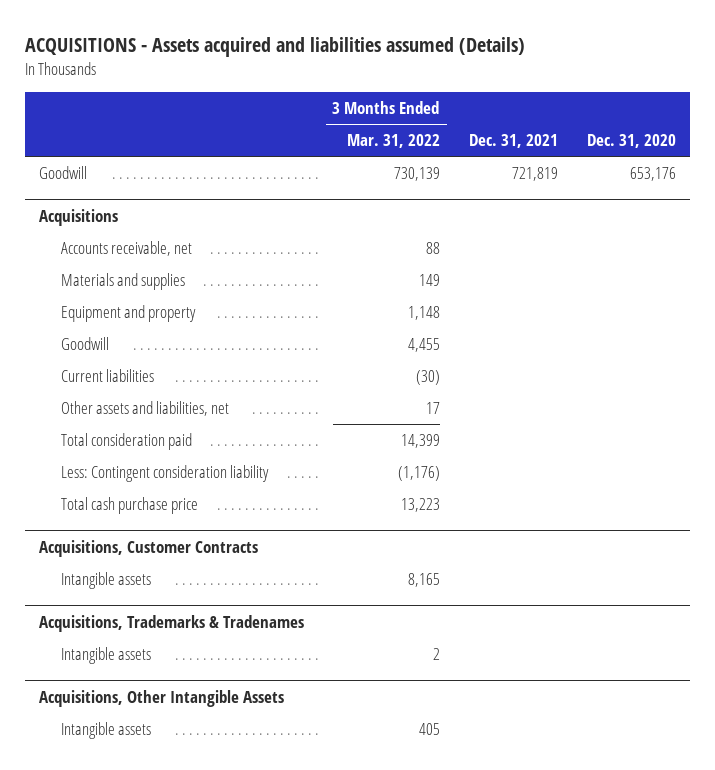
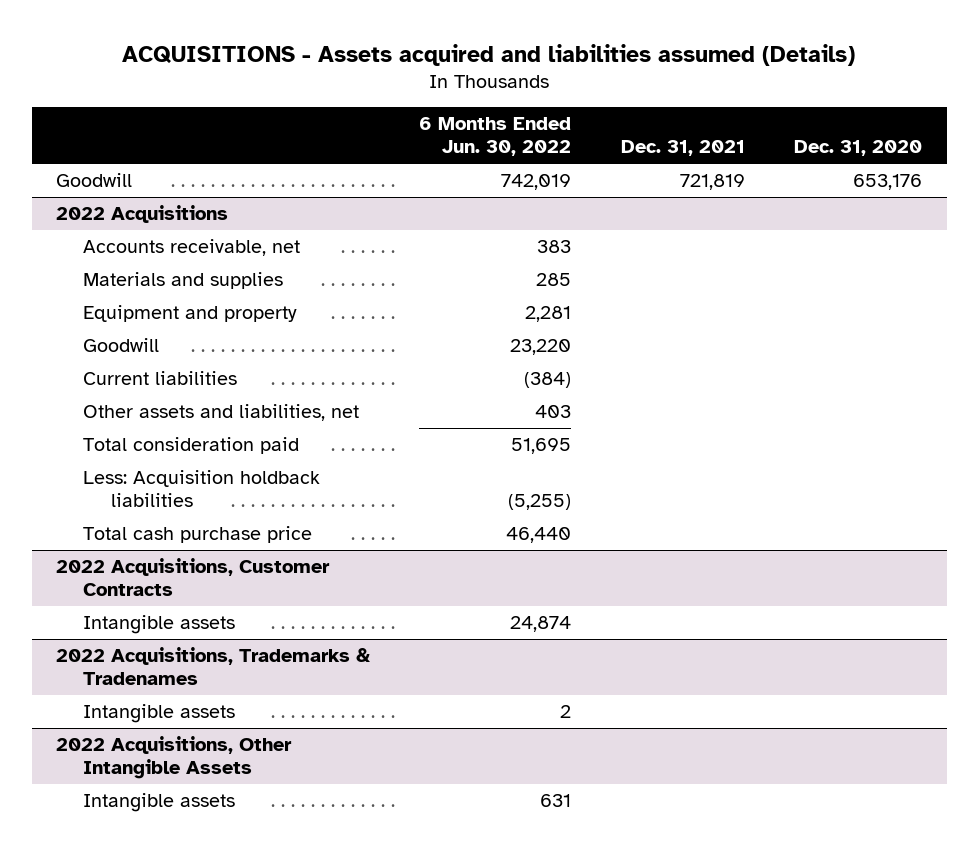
- | 3 Months Ended Mar. 31, 2022 | Dec. 31, 2021 | Dec. 31, 2020
+ | 6 Months Ended Jun. 30, 2022 | Dec. 31, 2021 | Dec. 31, 2020
- Acquisitions
- Accounts receivable, net | 88 | |
- Materials and supplies | 149 | |
- Equipment and property | 1,148 | |
- Goodwill | 4,455 | |
- Current liabilities | (30) | |
- Other assets and liabilities, net | 17 | |
- Total consideration paid | 14,399 | |
- Less: Contingent consideration liability | (1,176) | |
- Total cash purchase price | 13,223 | |
- Acquisitions, Customer Contracts
+ 2022 Acquisitions
+ Accounts receivable, net | 383 | |
+ Materials and supplies | 285 | |
+ Equipment and property | 2,281 | |
+ Goodwill | 23,220 | |
+ Current liabilities | (384) | |
+ Other assets and liabilities, net | 403 | |
+ Total consideration paid | 51,695 | |
+ Less: Acquisition holdback liabilities | (5,255) | |
+ Total cash purchase price | 46,440 | |
+ 2022 Acquisitions, Customer Contracts
- Acquisitions, Trademarks & Tradenames
+ 2022 Acquisitions, Trademarks & Tradenames
- Acquisitions, Other Intangible Assets
+ 2022 Acquisitions, Other Intangible Assets

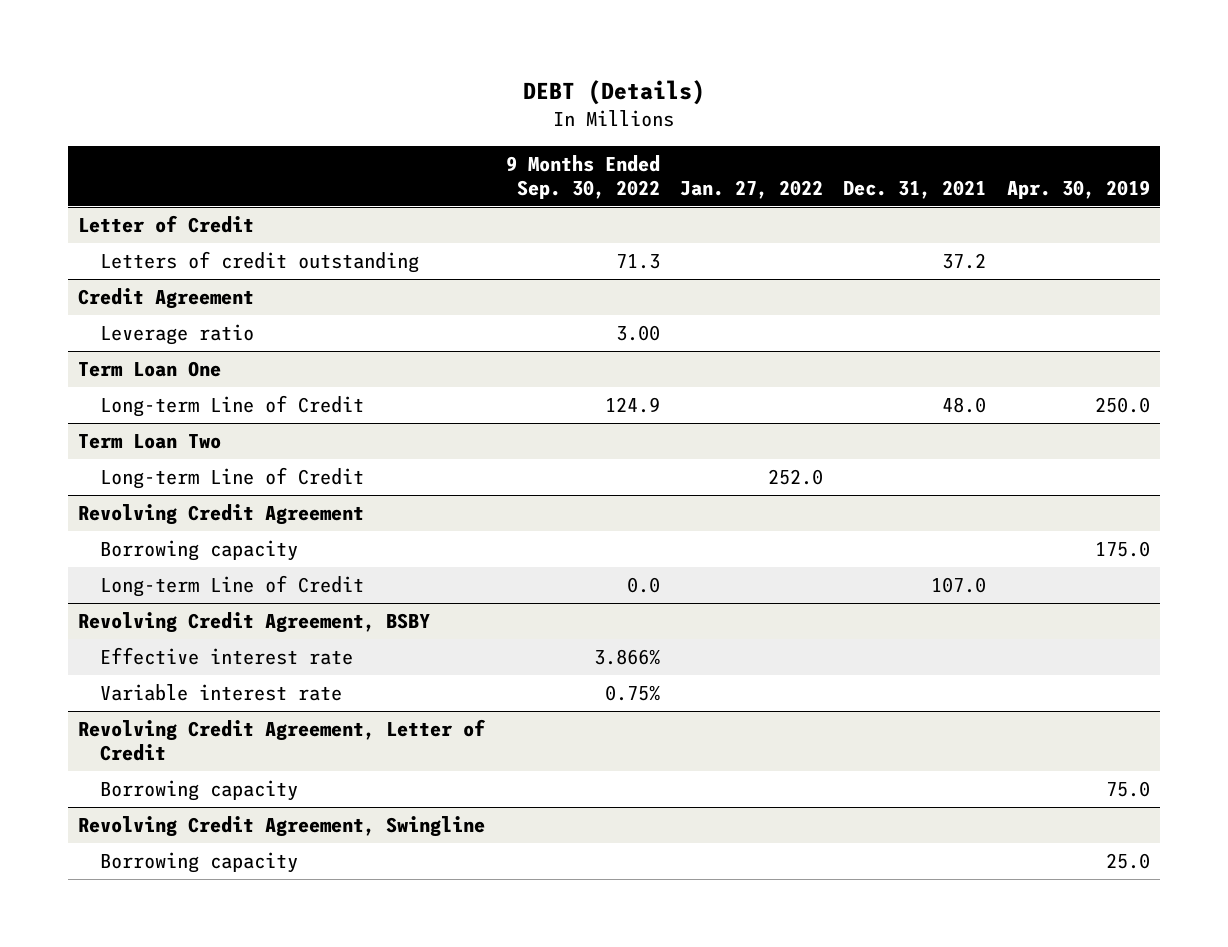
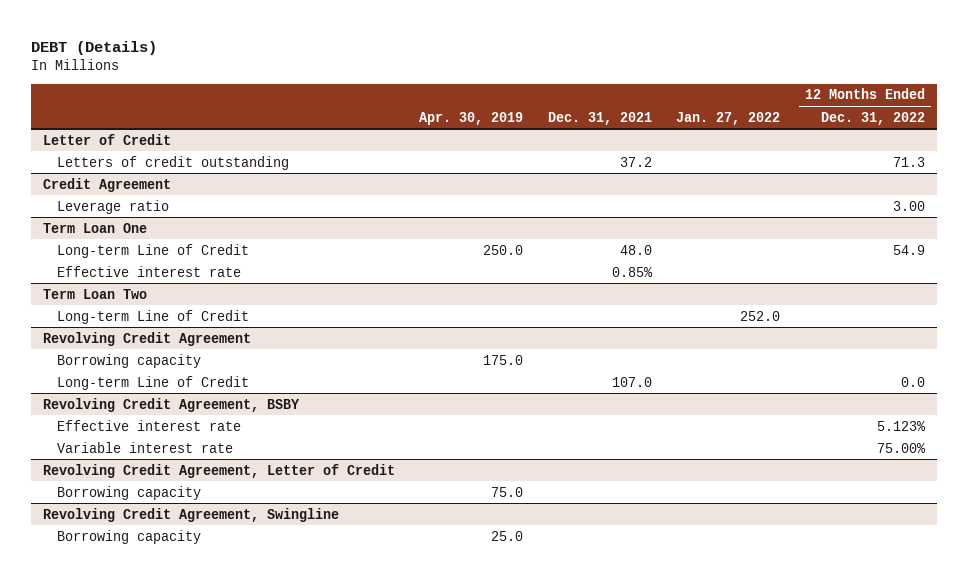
- | 9 Months Ended Sep. 30, 2022 | Jan. 27, 2022 | Dec. 31, 2021 | Apr. 30, 2019
+ | Apr. 30, 2019 | Dec. 31, 2021 | Jan. 27, 2022 | 12 Months Ended Dec. 31, 2022
@ Term Loan One
+ Effective interest rate | | 0.85% | |

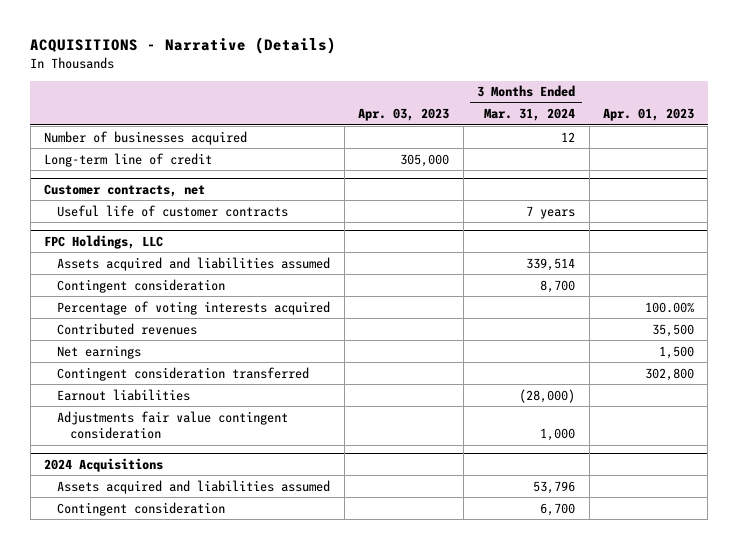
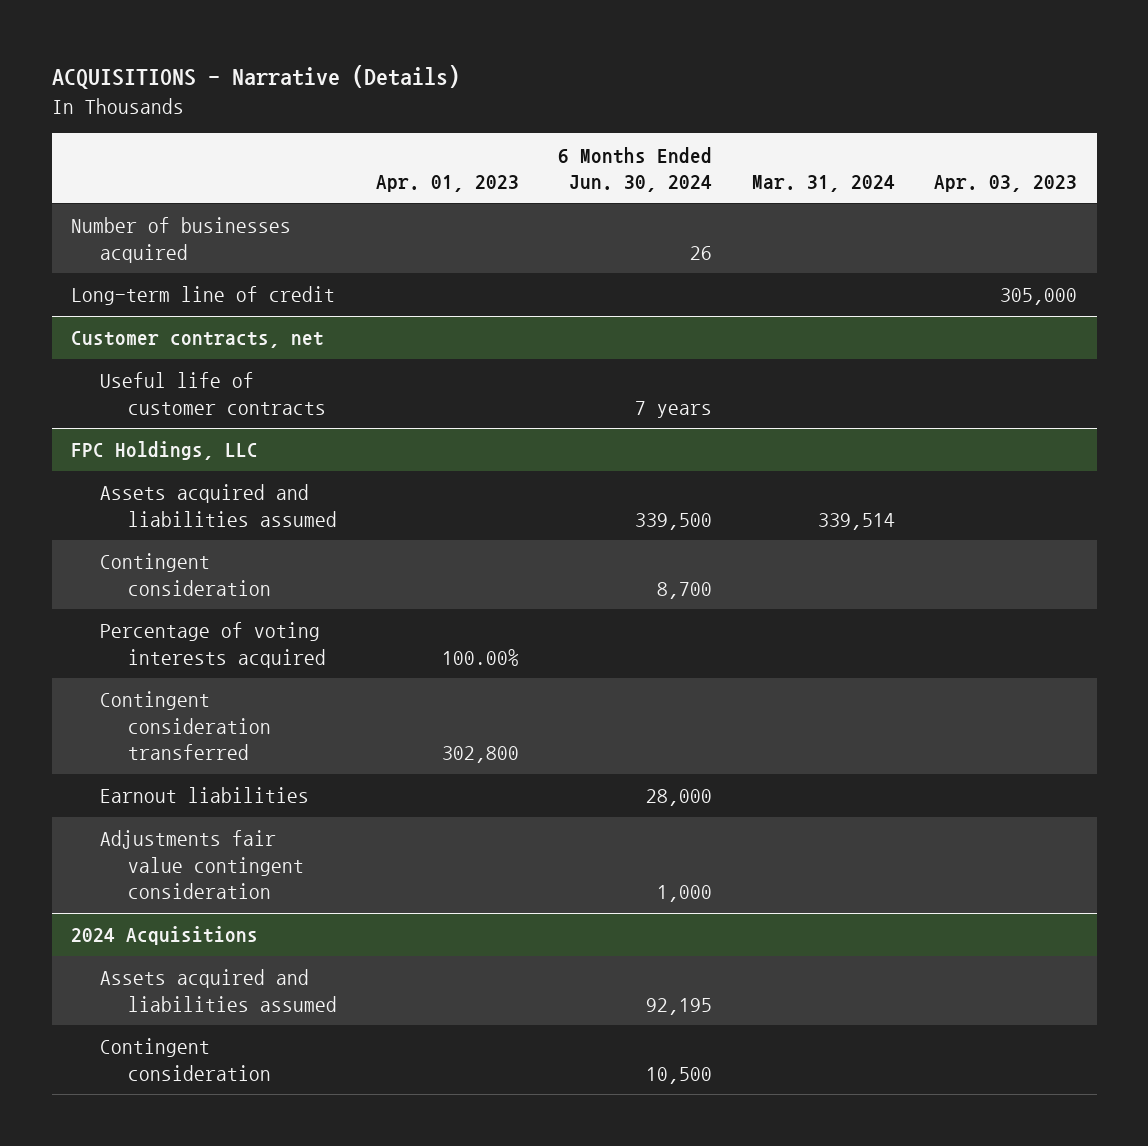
- | Apr. 03, 2023 | 3 Months Ended Mar. 31, 2024 | Apr. 01, 2023
+ | Apr. 01, 2023 | 6 Months Ended Jun. 30, 2024 | Mar. 31, 2024 | Apr. 03, 2023
@ FPC Holdings, LLC
- Contributed revenues | | | 35,500
- Net earnings | | | 1,500

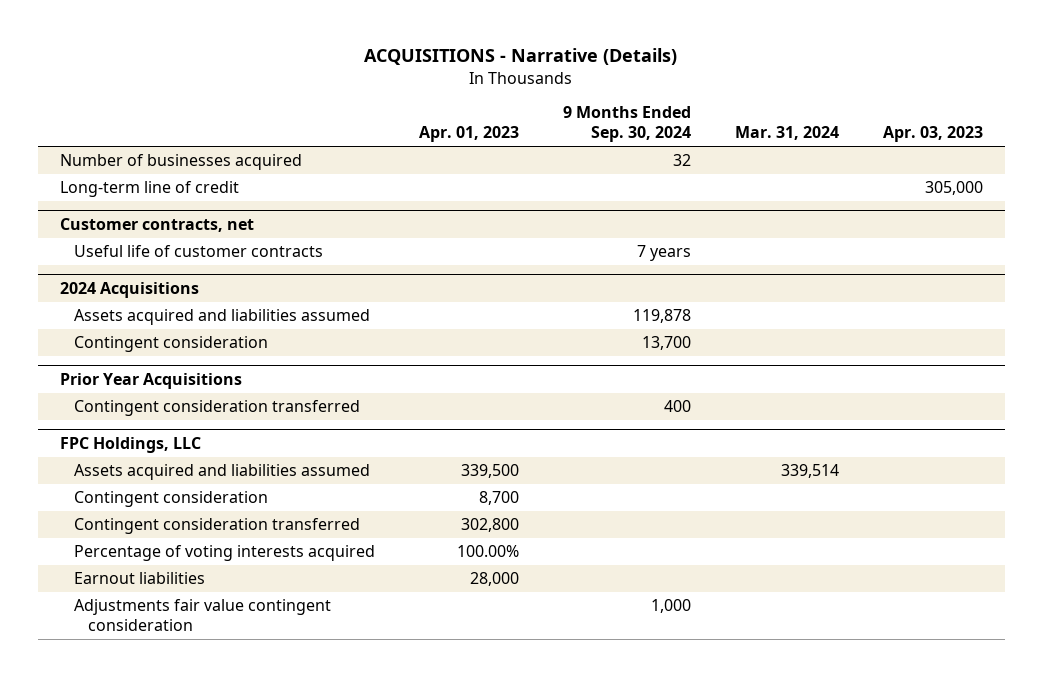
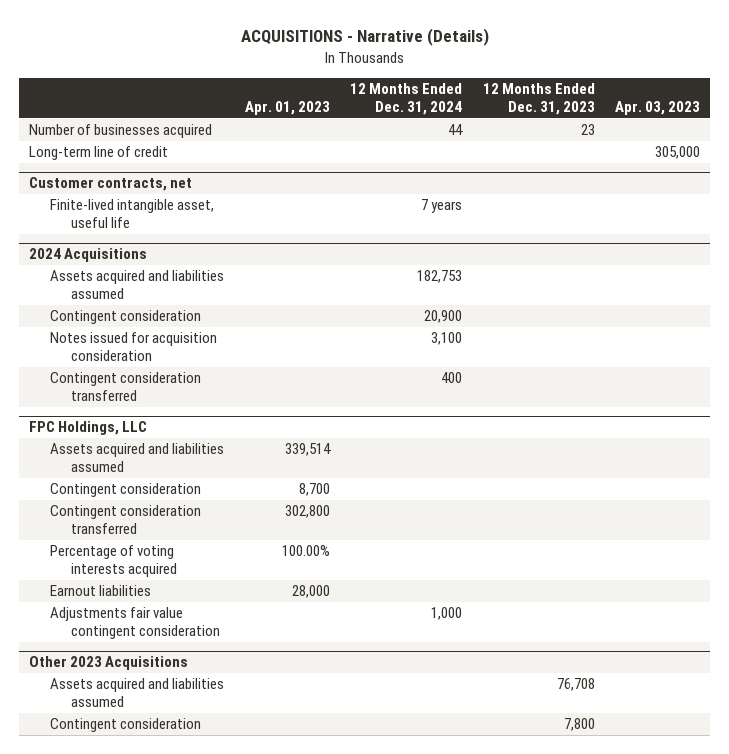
- | Apr. 01, 2023 | 9 Months Ended Sep. 30, 2024 | Mar. 31, 2024 | Apr. 03, 2023
+ | Apr. 01, 2023 | 12 Months Ended Dec. 31, 2024 | 12 Months Ended Dec. 31, 2023 | Apr. 03, 2023
@ Customer contracts, net
- Useful life of customer contracts | | 7 years | |
+ Finite-lived intangible asset, useful life | | 7 years | |
- Prior Year Acquisitions
- Contingent consideration transferred | | 400 | |
@ 2024 Acquisitions
+ Notes issued for acquisition consideration | | 3,100 | |
+ Contingent consideration transferred | | 400 | |
@ FPC Holdings, LLC
- Assets acquired and liabilities assumed | 339,500 | | 339,514 |
+ Assets acquired and liabilities assumed | 339,514 | | |
+ Other 2023 Acquisitions
+ Assets acquired and liabilities assumed | | | 76,708 |
+ Contingent consideration | | | 7,800 |

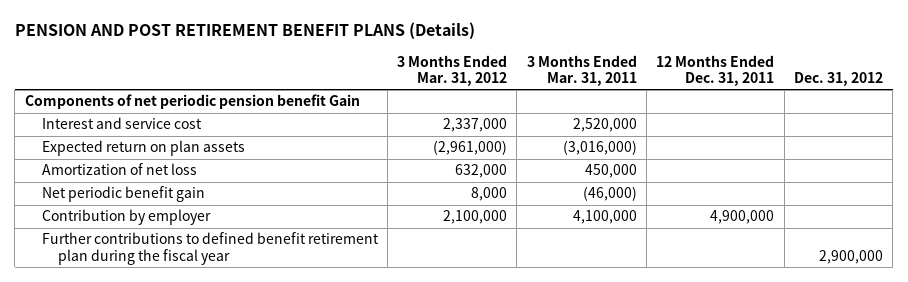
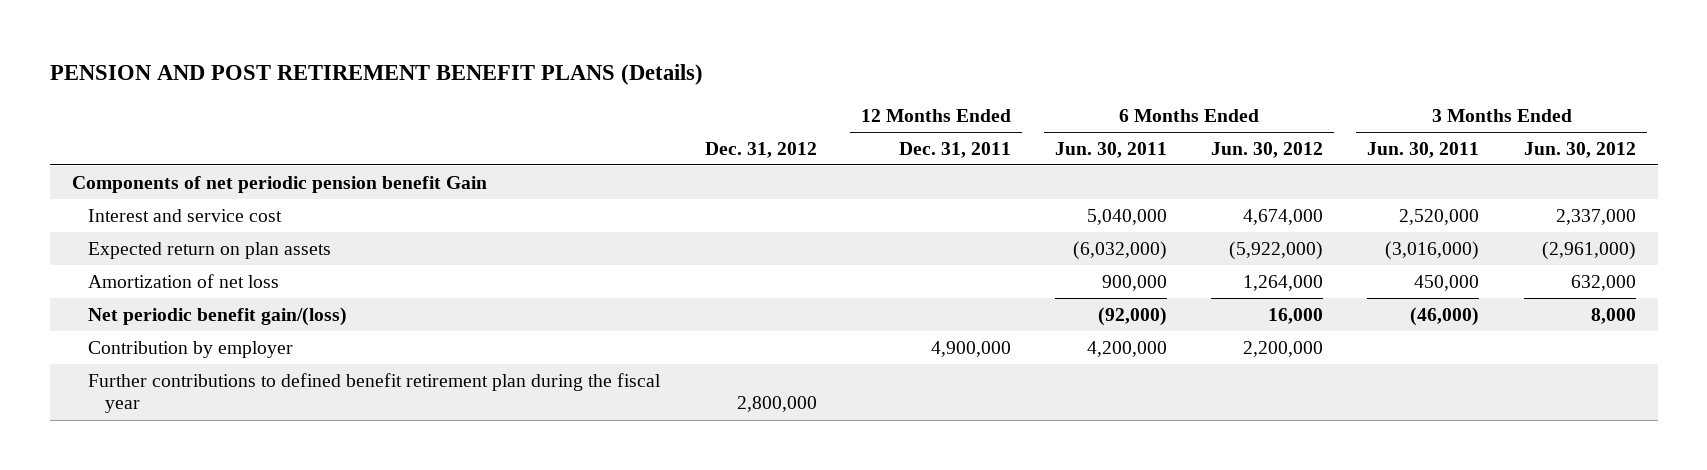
- | 3 Months Ended Mar. 31, 2012 | 3 Months Ended Mar. 31, 2011 | 12 Months Ended Dec. 31, 2011 | Dec. 31, 2012
+ | Dec. 31, 2012 | 12 Months Ended Dec. 31, 2011 | 6 Months Ended Jun. 30, 2011 | 6 Months Ended Jun. 30, 2012 | 3 Months Ended Jun. 30, 2011 | 3 Months Ended Jun. 30, 2012
- Net periodic benefit gain | 8,000 | (46,000) | |
+ Net periodic benefit gain/(loss) | | | (92,000) | 16,000 | (46,000) | 8,000
- Further contributions to defined benefit retirement plan during the fiscal year | | | | 2,900,000
+ Further contributions to defined benefit retirement plan during the fiscal year | 2,800,000 | | | | |

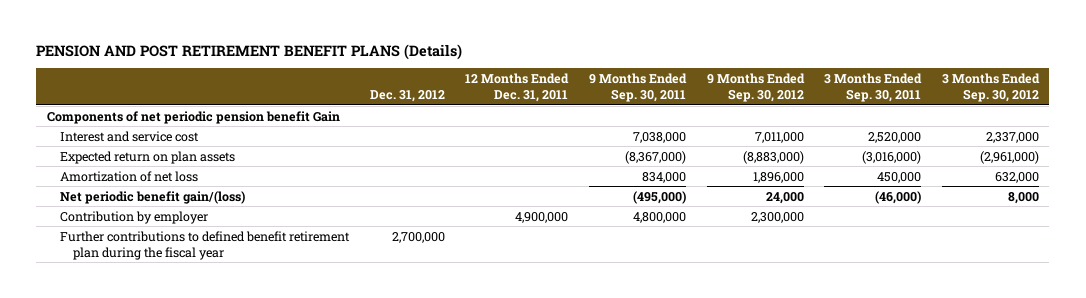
- | Dec. 31, 2012 | 12 Months Ended Dec. 31, 2011 | 6 Months Ended Jun. 30, 2011 | 6 Months Ended Jun. 30, 2012 | 3 Months Ended Jun. 30, 2011 | 3 Months Ended Jun. 30, 2012
+ | Dec. 31, 2012 | 12 Months Ended Dec. 31, 2011 | 9 Months Ended Sep. 30, 2011 | 9 Months Ended Sep. 30, 2012 | 3 Months Ended Sep. 30, 2011 | 3 Months Ended Sep. 30, 2012
- Further contributions to defined benefit retirement plan during the fiscal year | 2,800,000 | | | | |
+ Further contributions to defined benefit retirement plan during the fiscal year | 2,700,000 | | | | |

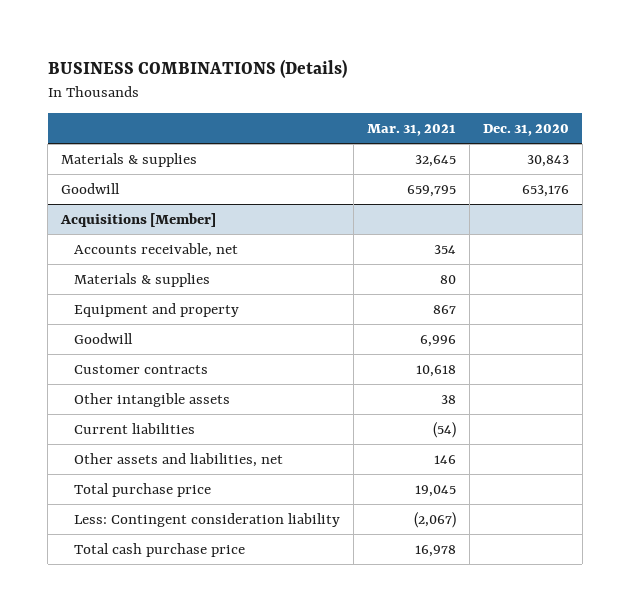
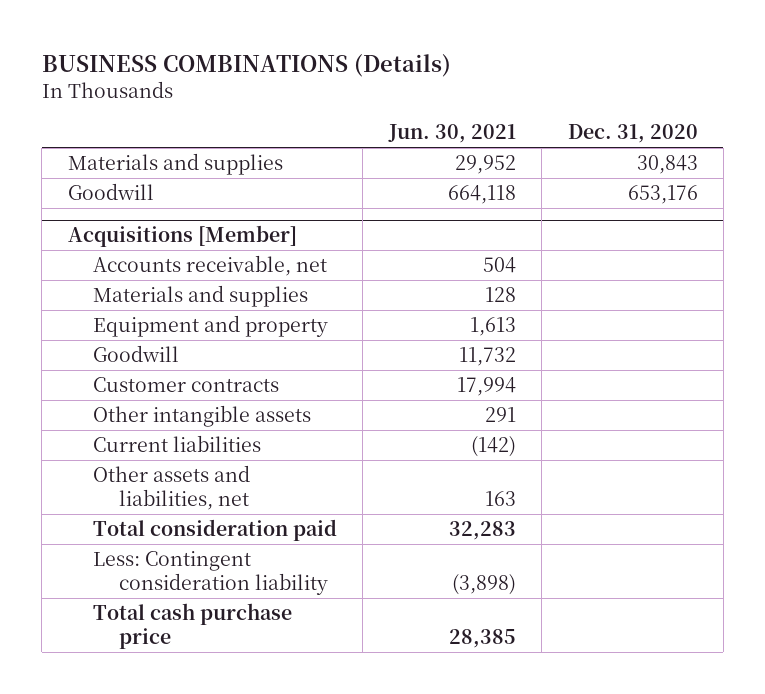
- | Mar. 31, 2021 | Dec. 31, 2020
+ | Jun. 30, 2021 | Dec. 31, 2020
- Materials & supplies | 32,645 | 30,843
+ Materials and supplies | 29,952 | 30,843
@ Acquisitions [Member]
- Materials & supplies | 80 |
+ Materials and supplies | 128 |
- Total purchase price | 19,045 |
+ Total consideration paid | 32,283 |

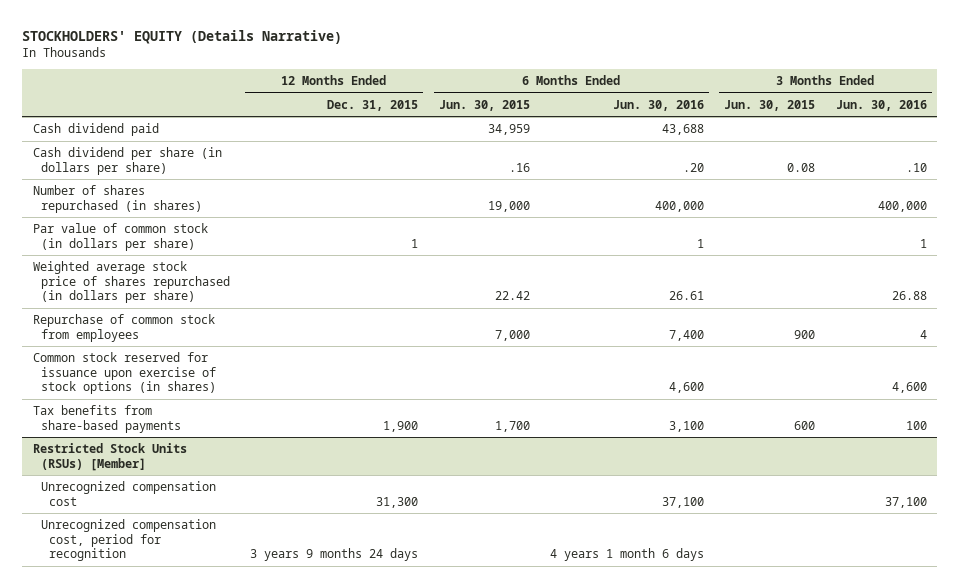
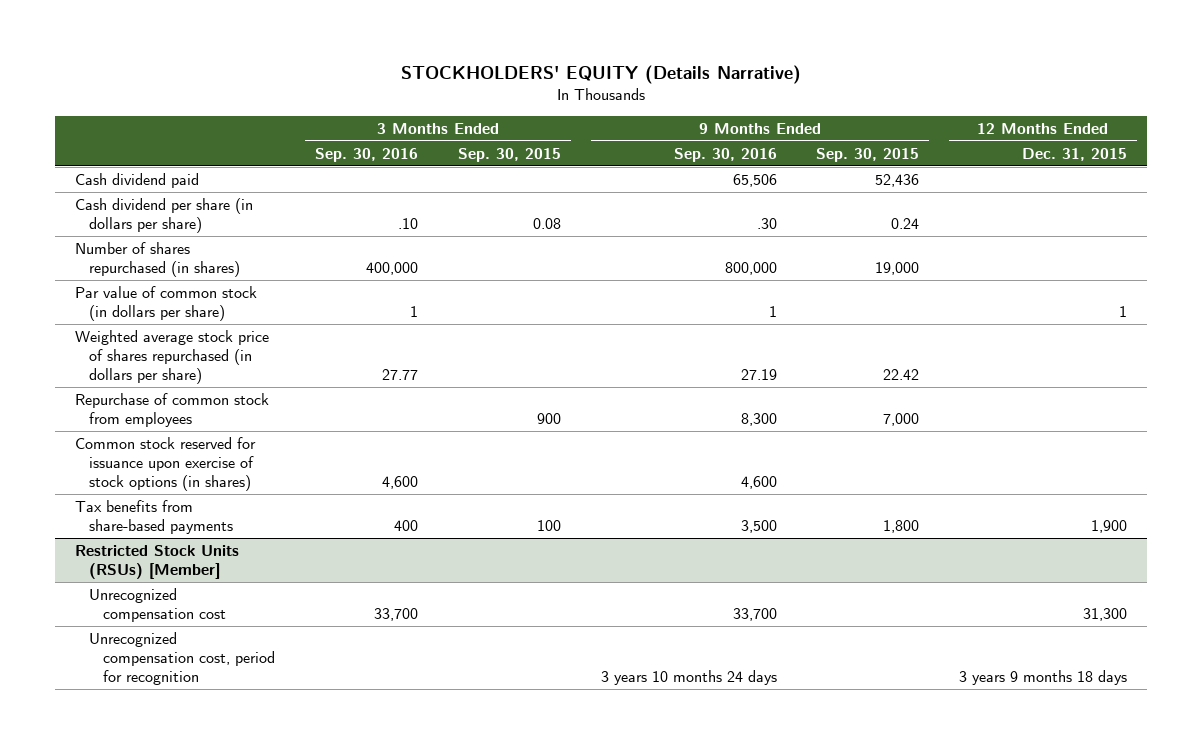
- | 12 Months Ended Dec. 31, 2015 | 6 Months Ended Jun. 30, 2015 | 6 Months Ended Jun. 30, 2016 | 3 Months Ended Jun. 30, 2015 | 3 Months Ended Jun. 30, 2016
+ | 3 Months Ended Sep. 30, 2016 | 3 Months Ended Sep. 30, 2015 | 9 Months Ended Sep. 30, 2016 | 9 Months Ended Sep. 30, 2015 | 12 Months Ended Dec. 31, 2015
@ Restricted Stock Units (RSUs) [Member]
- Unrecognized compensation cost, period for recognition | 3 years 9 months 24 days | | 4 years 1 month 6 days | |
+ Unrecognized compensation cost, period for recognition | | | 3 years 10 months 24 days | | 3 years 9 months 18 days

